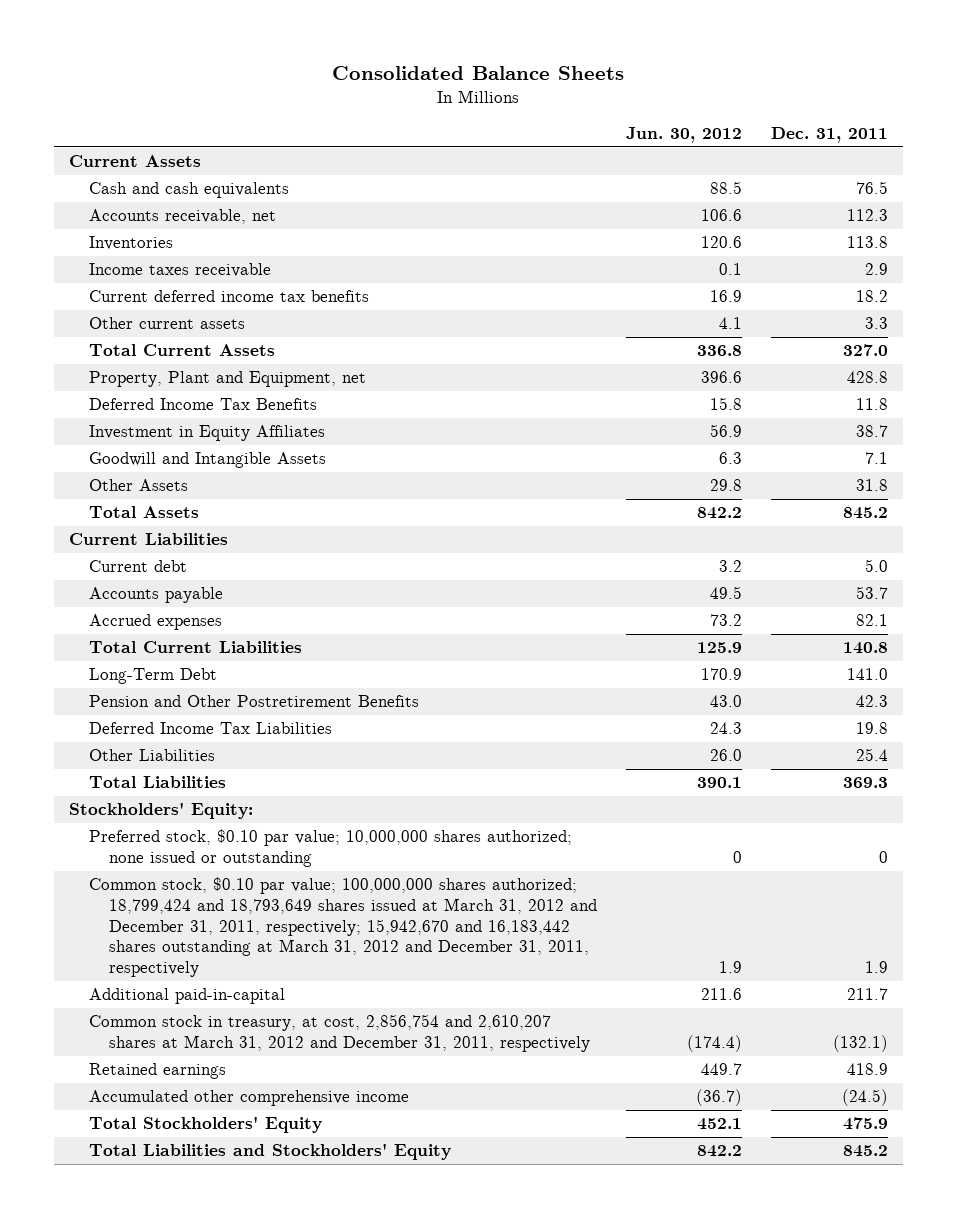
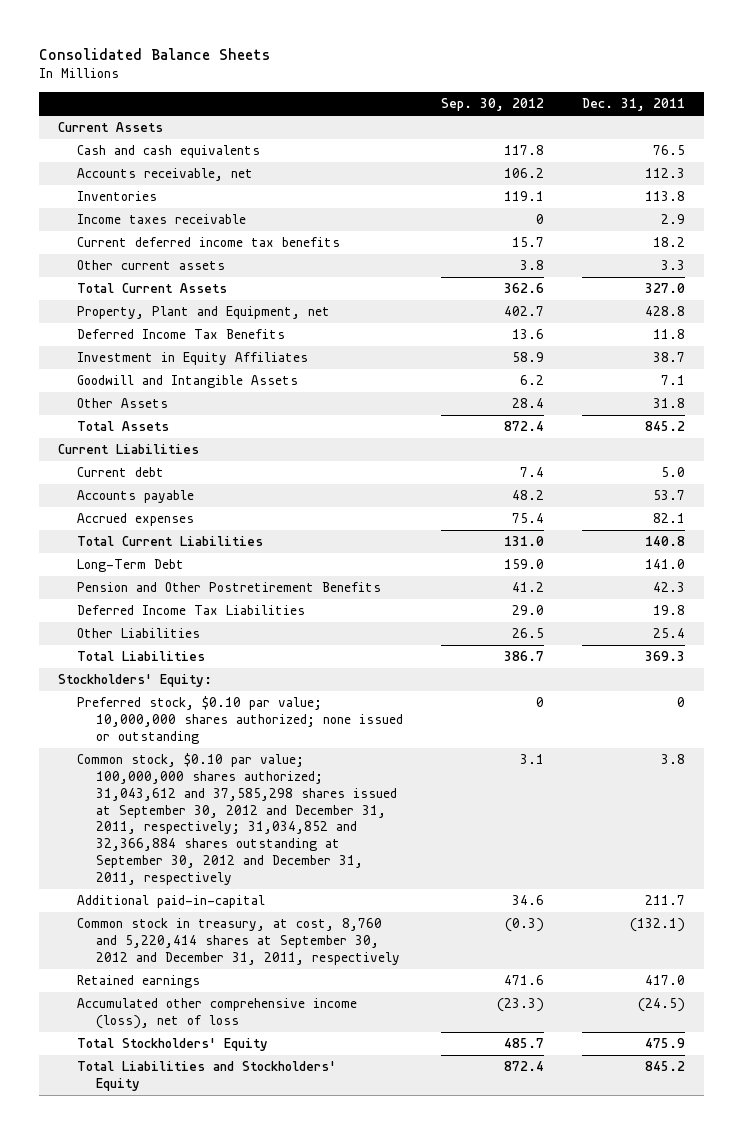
- | Jun. 30, 2012 | Dec. 31, 2011
+ | Sep. 30, 2012 | Dec. 31, 2011
- Common stock, $0.10 par value; 100,000,000 shares authorized; 18,799,424 and 18,793,649 shares issued at March 31, 2012 and December 31, 2011, respectively; 15,942,670 and 16,183,442 shares outstanding at March 31, 2012 and December 31, 2011, respectively | 1.9 | 1.9
+ Common stock, $0.10 par value; 100,000,000 shares authorized; 31,043,612 and 37,585,298 shares issued at September 30, 2012 and December 31, 2011, respectively; 31,034,852 and 32,366,884 shares outstanding at September 30, 2012 and December 31, 2011, respectively | 3.1 | 3.8
- Common stock in treasury, at cost, 2,856,754 and 2,610,207 shares at March 31, 2012 and December 31, 2011, respectively | (174.4) | (132.1)
- Retained earnings | 449.7 | 418.9
- Accumulated other comprehensive income | (36.7) | (24.5)
+ Common stock in treasury, at cost, 8,760 and 5,220,414 shares at September 30, 2012 and December 31, 2011, respectively | (0.3) | (132.1)
+ Retained earnings | 471.6 | 417.0
+ Accumulated other comprehensive income (loss), net of loss | (23.3) | (24.5)

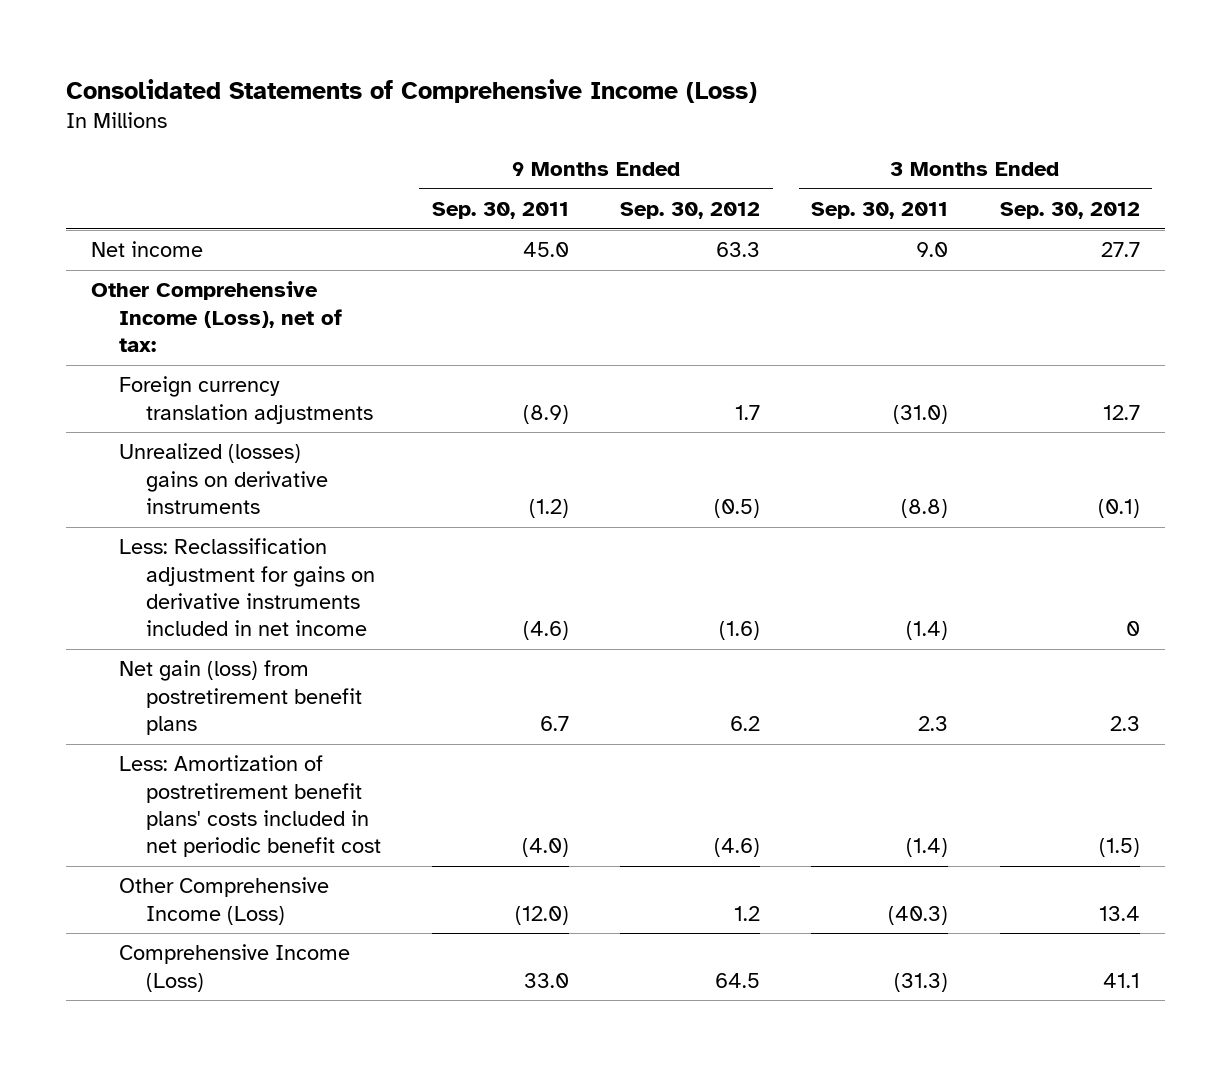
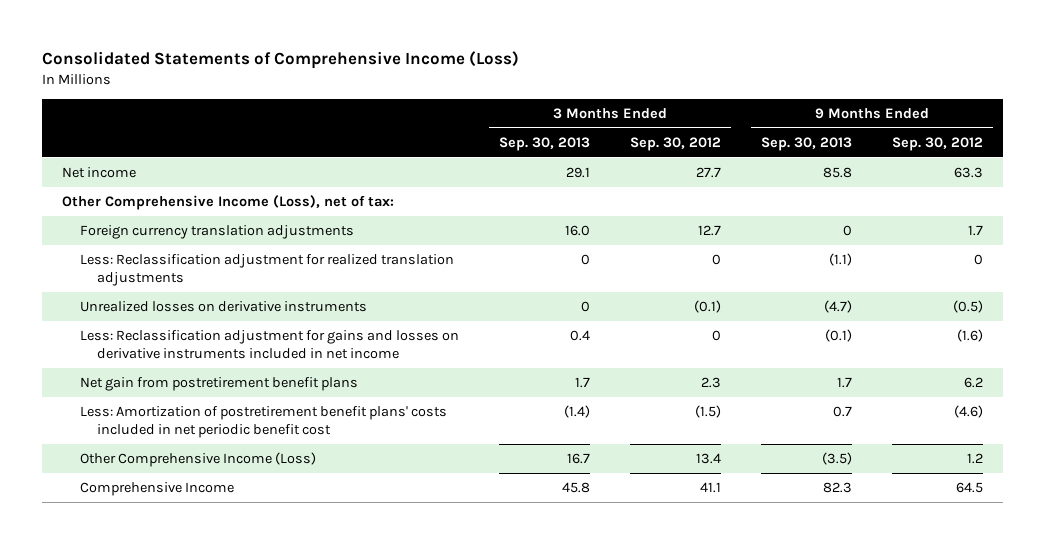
- | 9 Months Ended Sep. 30, 2011 | 9 Months Ended Sep. 30, 2012 | 3 Months Ended Sep. 30, 2011 | 3 Months Ended Sep. 30, 2012
+ | 3 Months Ended Sep. 30, 2013 | 3 Months Ended Sep. 30, 2012 | 9 Months Ended Sep. 30, 2013 | 9 Months Ended Sep. 30, 2012
- Unrealized (losses) gains on derivative instruments | (1.2) | (0.5) | (8.8) | (0.1)
- Less: Reclassification adjustment for gains on derivative instruments included in net income | (4.6) | (1.6) | (1.4) | 0
- Net gain (loss) from postretirement benefit plans | 6.7 | 6.2 | 2.3 | 2.3
+ Less: Reclassification adjustment for realized translation adjustments | 0 | 0 | (1.1) | 0
+ Unrealized losses on derivative instruments | 0 | (0.1) | (4.7) | (0.5)
+ Less: Reclassification adjustment for gains and losses on derivative instruments included in net income | 0.4 | 0 | (0.1) | (1.6)
+ Net gain from postretirement benefit plans | 1.7 | 2.3 | 1.7 | 6.2
- Comprehensive Income (Loss) | 33.0 | 64.5 | (31.3) | 41.1
+ Comprehensive Income | 45.8 | 41.1 | 82.3 | 64.5

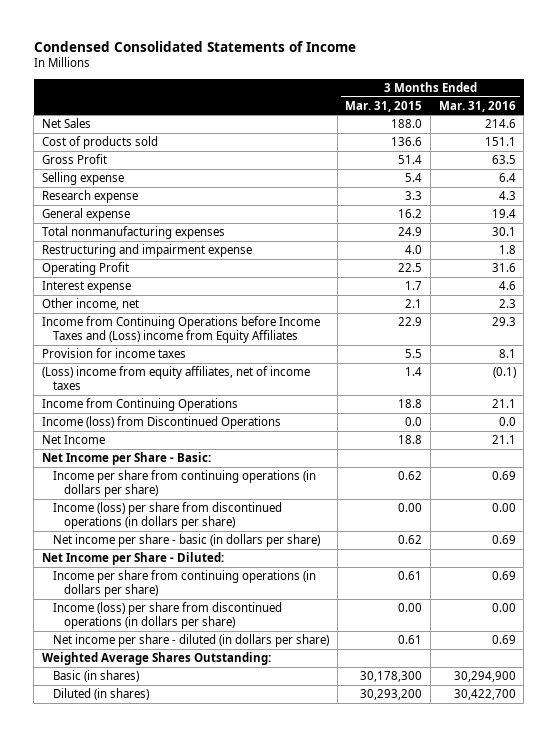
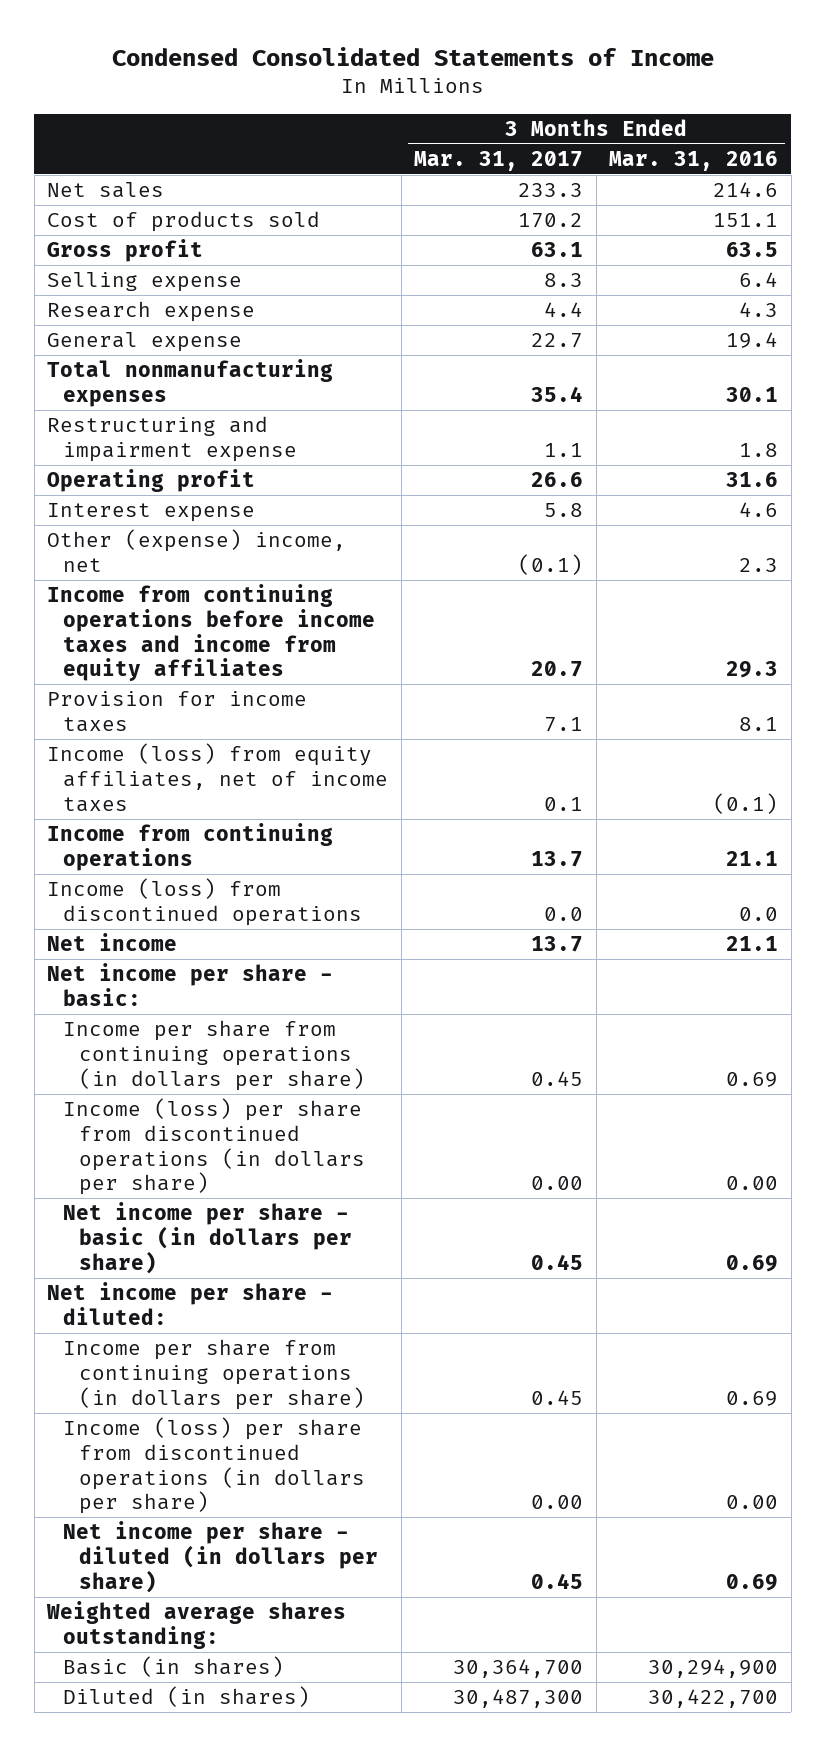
- | 3 Months Ended Mar. 31, 2015 | 3 Months Ended Mar. 31, 2016
+ | 3 Months Ended Mar. 31, 2017 | 3 Months Ended Mar. 31, 2016
- Net Sales | 188.0 | 214.6
+ Net sales | 233.3 | 214.6
- Gross Profit | 51.4 | 63.5
+ Gross profit | 63.1 | 63.5
- Operating Profit | 22.5 | 31.6
+ Operating profit | 26.6 | 31.6
- Other income, net | 2.1 | 2.3
- Income from Continuing Operations before Income Taxes and (Loss) income from Equity Affiliates | 22.9 | 29.3
+ Other (expense) income, net | (0.1) | 2.3
+ Income from continuing operations before income taxes and income from equity affiliates | 20.7 | 29.3
- (Loss) income from equity affiliates, net of income taxes | 1.4 | (0.1)
- Income from Continuing Operations | 18.8 | 21.1
- Income (loss) from Discontinued Operations | 0.0 | 0.0
- Net Income | 18.8 | 21.1
- Net Income per Share - Basic:
+ Income (loss) from equity affiliates, net of income taxes | 0.1 | (0.1)
+ Income from continuing operations | 13.7 | 21.1
+ Income (loss) from discontinued operations | 0.0 | 0.0
+ Net income | 13.7 | 21.1
+ Net income per share - basic:
- Net Income per Share - Diluted:
+ Net income per share - diluted:
- Weighted Average Shares Outstanding:
+ Weighted average shares outstanding:

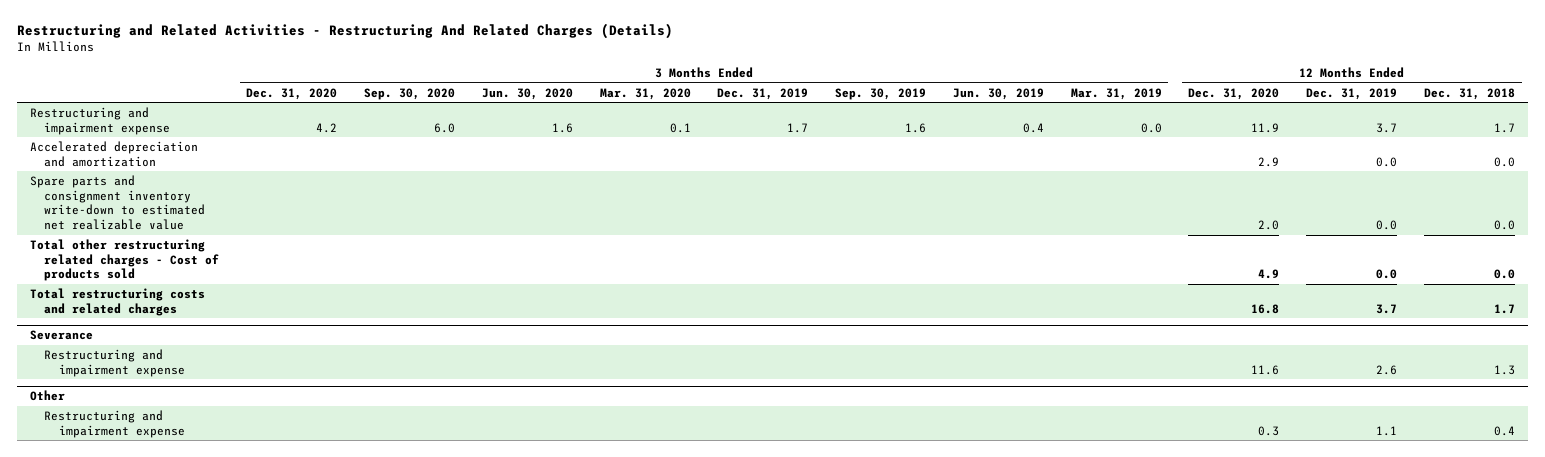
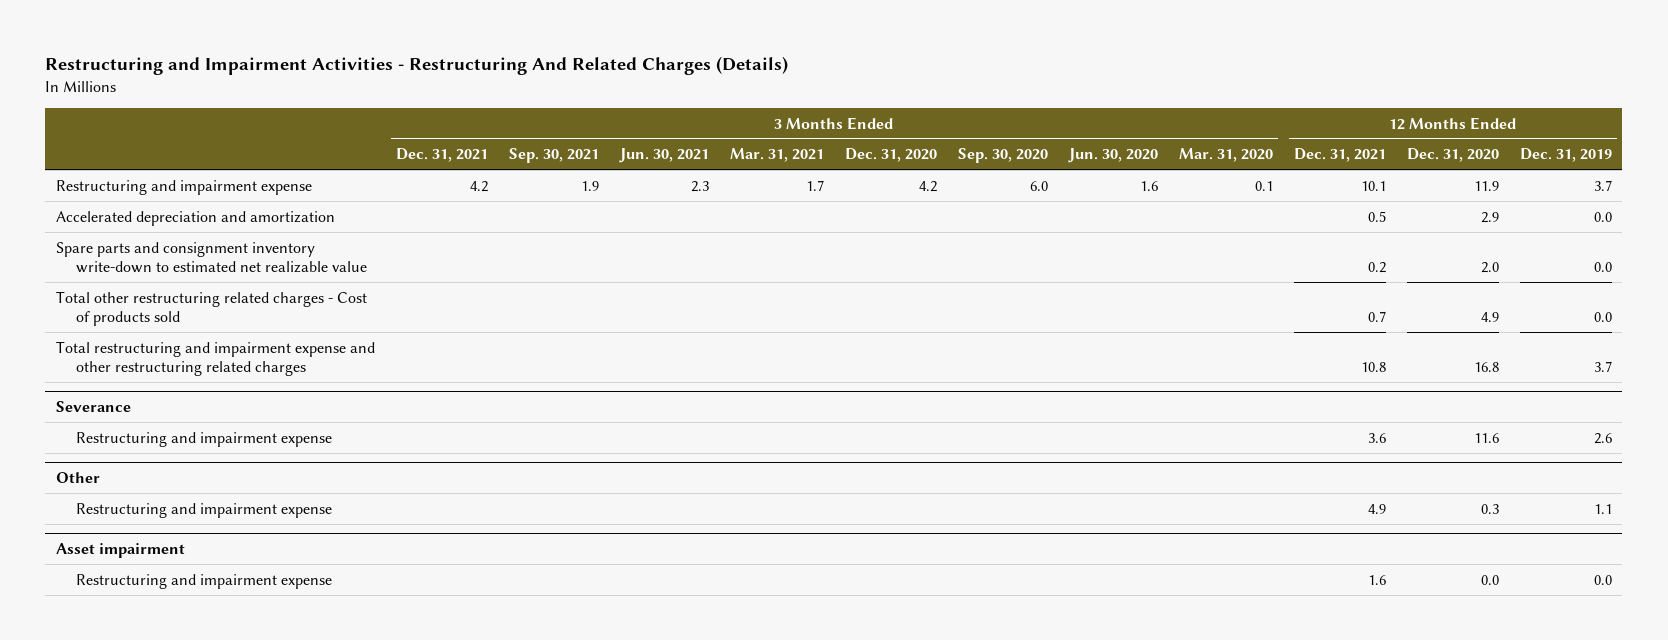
- Restructuring and Related Activities - Restructuring And Related Charges (Details)
+ Restructuring and Impairment Activities - Restructuring And Related Charges (Details)
- | 3 Months Ended Dec. 31, 2020 | 3 Months Ended Sep. 30, 2020 | 3 Months Ended Jun. 30, 2020 | 3 Months Ended Mar. 31, 2020 | 3 Months Ended Dec. 31, 2019 | 3 Months Ended Sep. 30, 2019 | 3 Months Ended Jun. 30, 2019 | 3 Months Ended Mar. 31, 2019 | 12 Months Ended Dec. 31, 2020 | 12 Months Ended Dec. 31, 2019 | 12 Months Ended Dec. 31, 2018
+ | 3 Months Ended Dec. 31, 2021 | 3 Months Ended Sep. 30, 2021 | 3 Months Ended Jun. 30, 2021 | 3 Months Ended Mar. 31, 2021 | 3 Months Ended Dec. 31, 2020 | 3 Months Ended Sep. 30, 2020 | 3 Months Ended Jun. 30, 2020 | 3 Months Ended Mar. 31, 2020 | 12 Months Ended Dec. 31, 2021 | 12 Months Ended Dec. 31, 2020 | 12 Months Ended Dec. 31, 2019
- Total restructuring costs and related charges | | | | | | | | | 16.8 | 3.7 | 1.7
+ Total restructuring and impairment expense and other restructuring related charges | | | | | | | | | 10.8 | 16.8 | 3.7
+ Asset impairment
+ Restructuring and impairment expense | | | | | | | | | 1.6 | 0.0 | 0.0

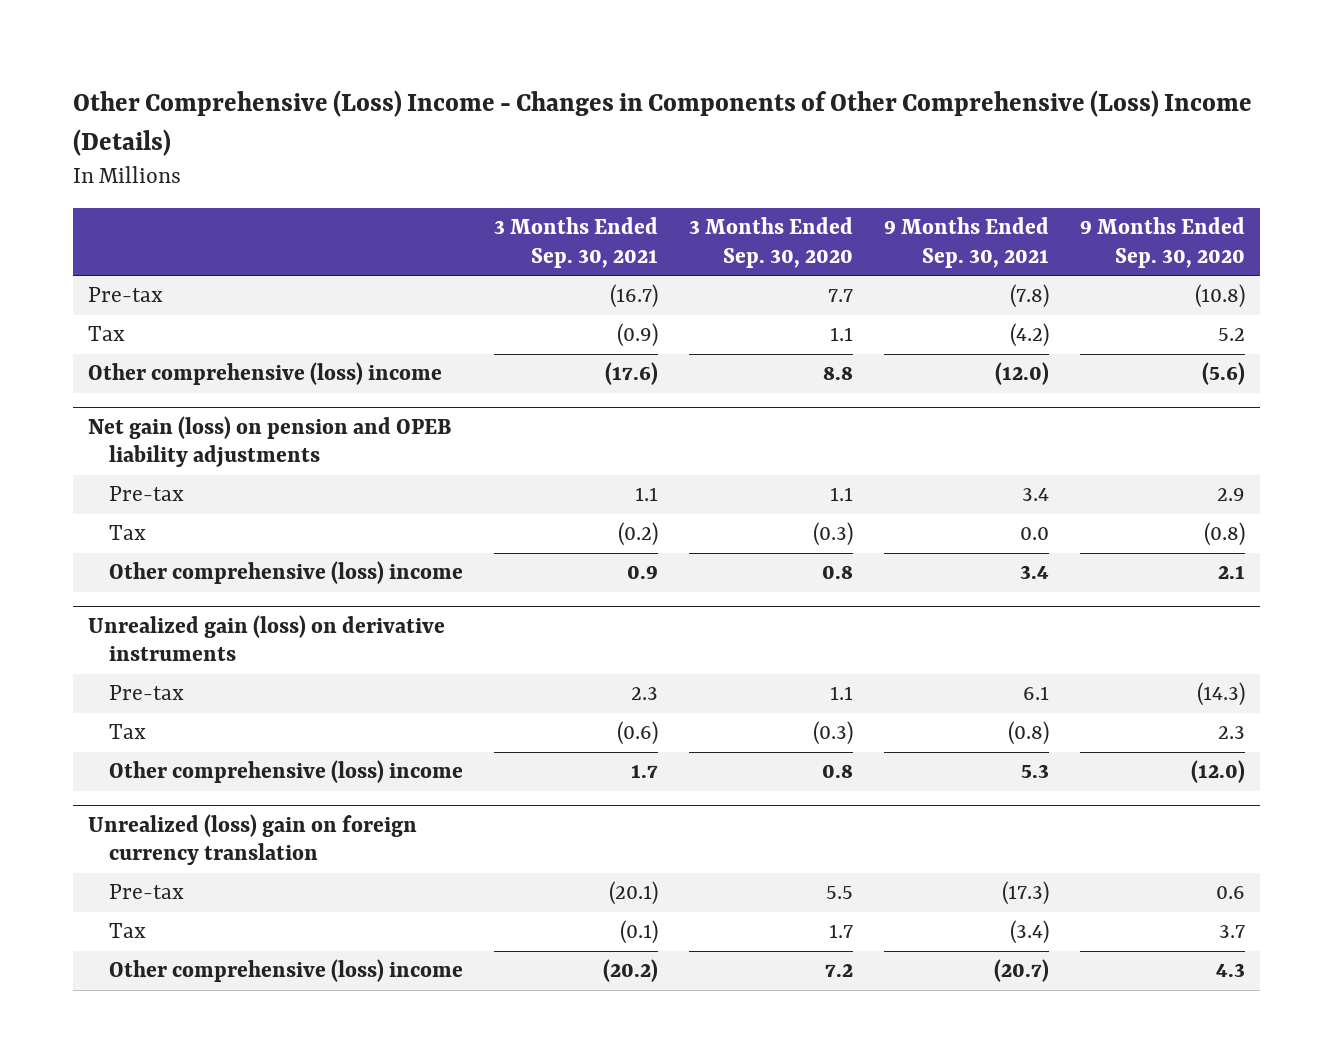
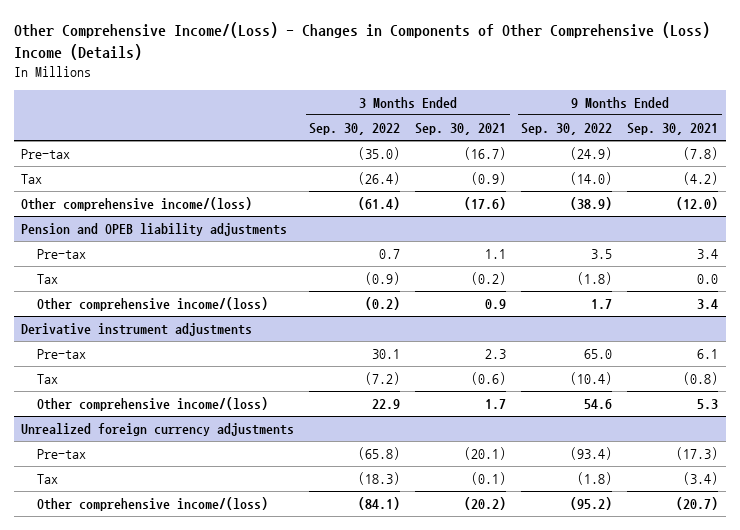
- Other Comprehensive (Loss) Income - Changes in Components of Other Comprehensive (Loss) Income (Details)
+ Other Comprehensive Income/(Loss) - Changes in Components of Other Comprehensive (Loss) Income (Details)
- | 3 Months Ended Sep. 30, 2021 | 3 Months Ended Sep. 30, 2020 | 9 Months Ended Sep. 30, 2021 | 9 Months Ended Sep. 30, 2020
+ | 3 Months Ended Sep. 30, 2022 | 3 Months Ended Sep. 30, 2021 | 9 Months Ended Sep. 30, 2022 | 9 Months Ended Sep. 30, 2021
- Other comprehensive (loss) income | (17.6) | 8.8 | (12.0) | (5.6)
- Net gain (loss) on pension and OPEB liability adjustments
+ Other comprehensive income/(loss) | (61.4) | (17.6) | (38.9) | (12.0)
+ Pension and OPEB liability adjustments
- Other comprehensive (loss) income | 0.9 | 0.8 | 3.4 | 2.1
- Unrealized gain (loss) on derivative instruments
+ Other comprehensive income/(loss) | (0.2) | 0.9 | 1.7 | 3.4
+ Derivative instrument adjustments
- Other comprehensive (loss) income | 1.7 | 0.8 | 5.3 | (12.0)
- Unrealized (loss) gain on foreign currency translation
+ Other comprehensive income/(loss) | 22.9 | 1.7 | 54.6 | 5.3
+ Unrealized foreign currency adjustments
- Other comprehensive (loss) income | (20.2) | 7.2 | (20.7) | 4.3
+ Other comprehensive income/(loss) | (84.1) | (20.2) | (95.2) | (20.7)

